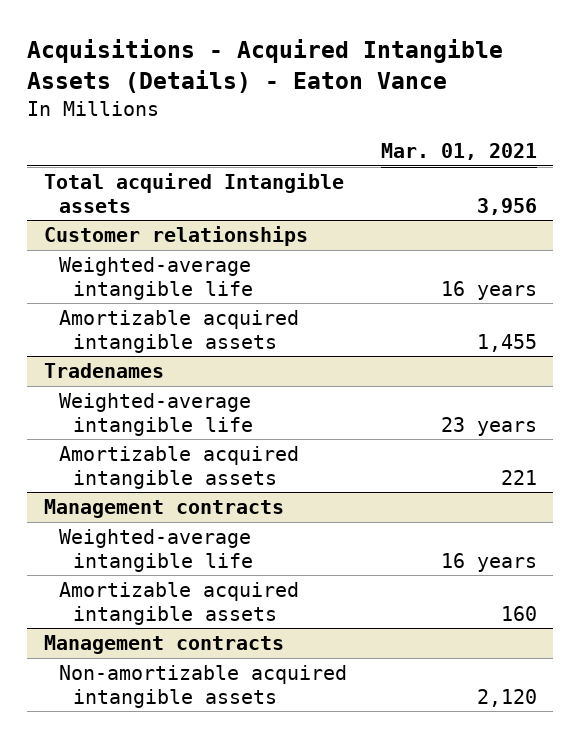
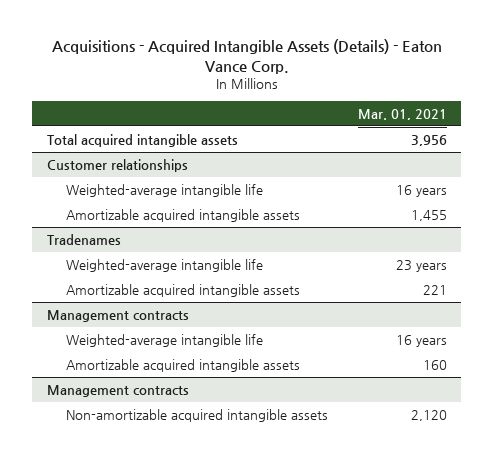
- Acquisitions - Acquired Intangible Assets (Details) - Eaton Vance
+ Acquisitions - Acquired Intangible Assets (Details) - Eaton Vance Corp.
- Total acquired Intangible assets | 3,956
+ Total acquired intangible assets | 3,956

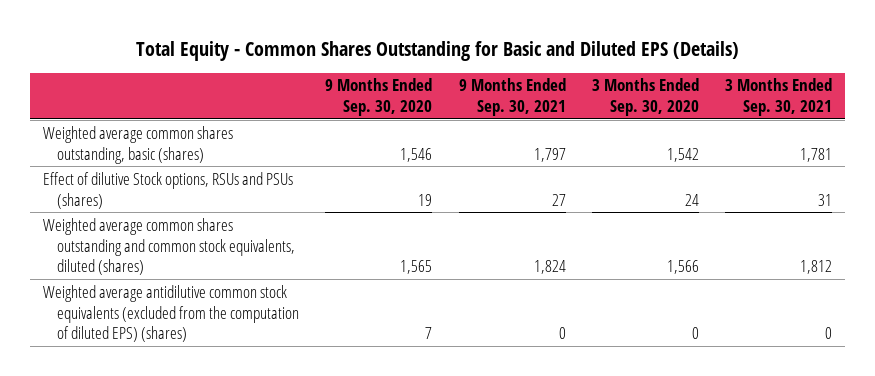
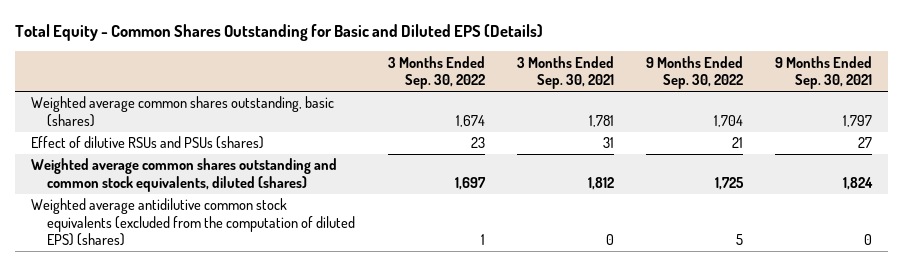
- | 9 Months Ended Sep. 30, 2020 | 9 Months Ended Sep. 30, 2021 | 3 Months Ended Sep. 30, 2020 | 3 Months Ended Sep. 30, 2021
+ | 3 Months Ended Sep. 30, 2022 | 3 Months Ended Sep. 30, 2021 | 9 Months Ended Sep. 30, 2022 | 9 Months Ended Sep. 30, 2021
- Effect of dilutive Stock options, RSUs and PSUs (shares) | 19 | 27 | 24 | 31
+ Effect of dilutive RSUs and PSUs (shares) | 23 | 31 | 21 | 27

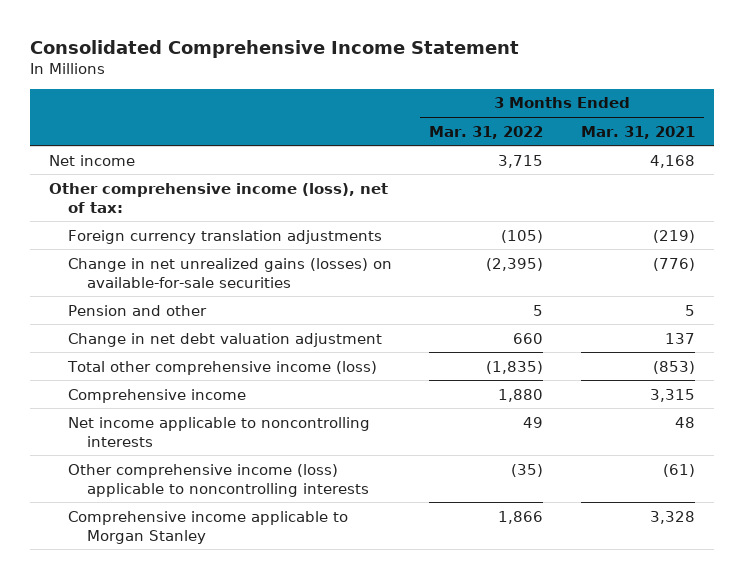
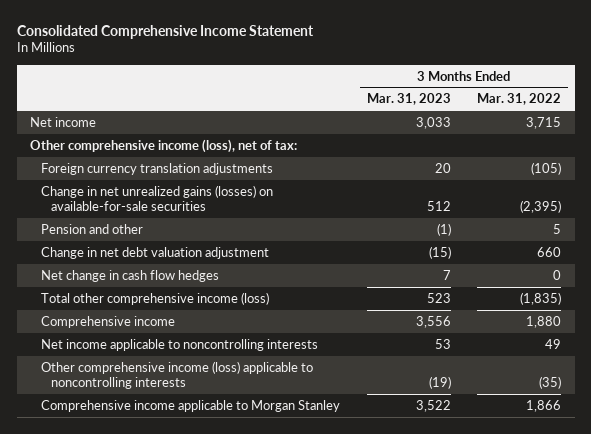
- | 3 Months Ended Mar. 31, 2022 | 3 Months Ended Mar. 31, 2021
+ | 3 Months Ended Mar. 31, 2023 | 3 Months Ended Mar. 31, 2022
+ Net change in cash flow hedges | 7 | 0

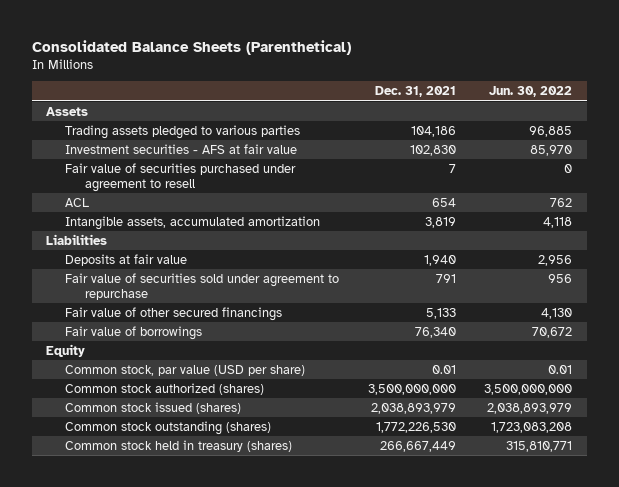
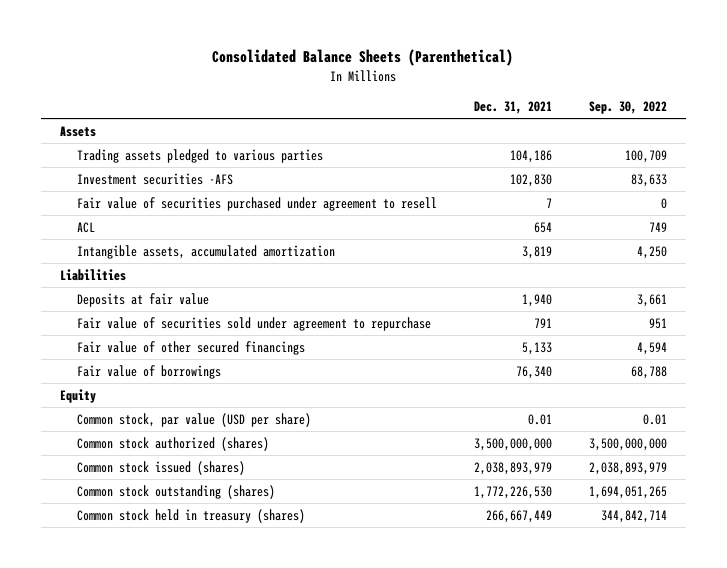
- | Dec. 31, 2021 | Jun. 30, 2022
+ | Dec. 31, 2021 | Sep. 30, 2022
- Investment securities - AFS at fair value | 102,830 | 85,970
+ Investment securities -AFS | 102,830 | 83,633

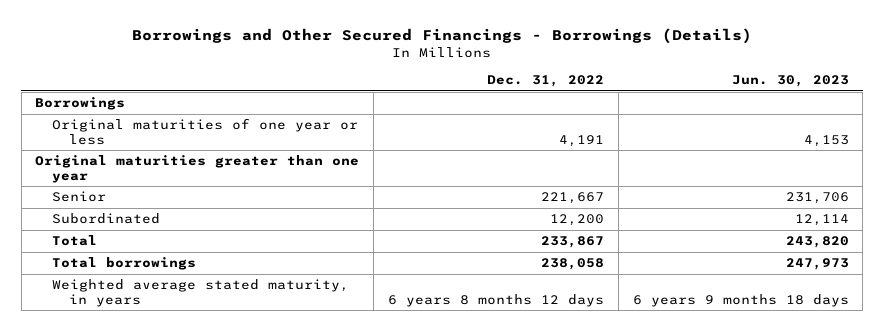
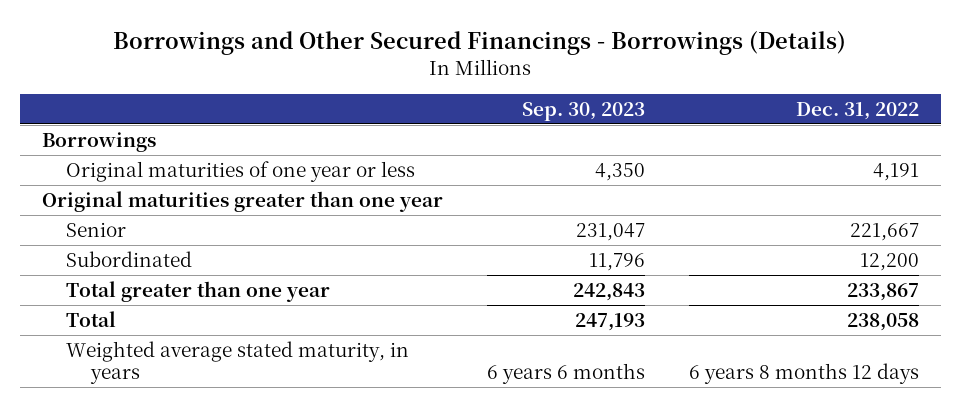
- | Dec. 31, 2022 | Jun. 30, 2023
+ | Sep. 30, 2023 | Dec. 31, 2022
- Total | 233,867 | 243,820
- Total borrowings | 238,058 | 247,973
+ Total greater than one year | 242,843 | 233,867
+ Total | 247,193 | 238,058

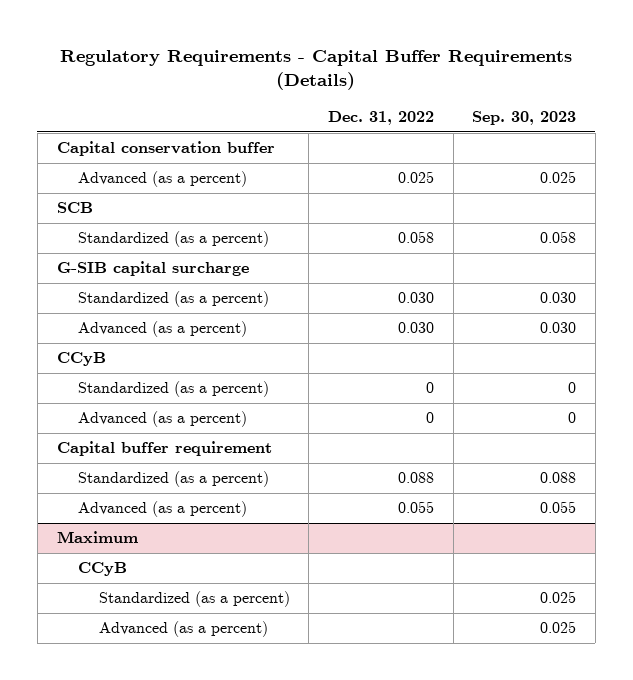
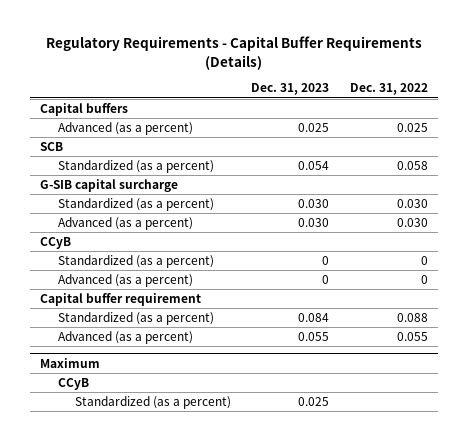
- | Dec. 31, 2022 | Sep. 30, 2023
+ | Dec. 31, 2023 | Dec. 31, 2022
- Capital conservation buffer
+ Capital buffers
@ Maximum
- Advanced (as a percent) | | 0.025

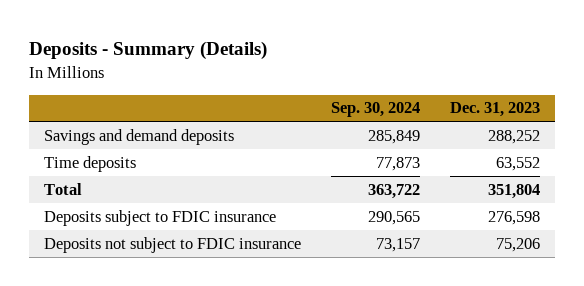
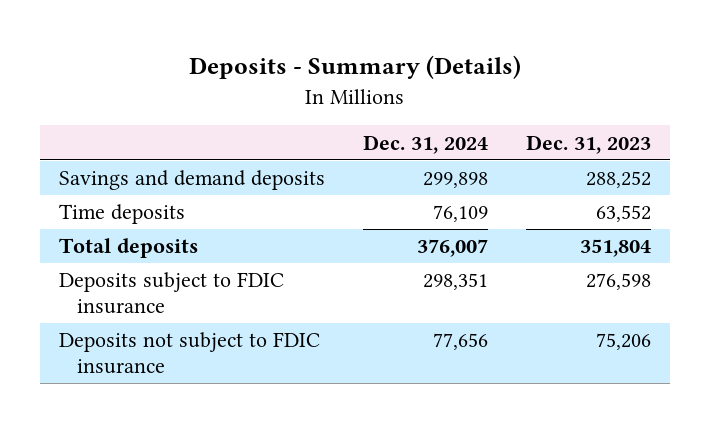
- | Sep. 30, 2024 | Dec. 31, 2023
+ | Dec. 31, 2024 | Dec. 31, 2023
- Total | 363,722 | 351,804
+ Total deposits | 376,007 | 351,804

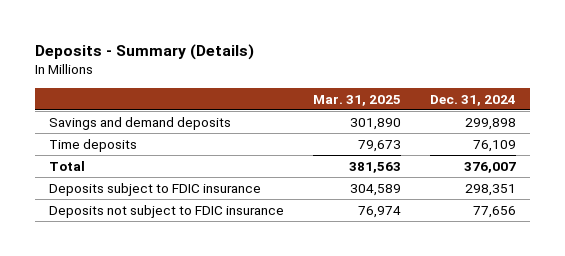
- | Dec. 31, 2024 | Dec. 31, 2023
+ | Mar. 31, 2025 | Dec. 31, 2024
- Total deposits | 376,007 | 351,804
+ Total | 381,563 | 376,007

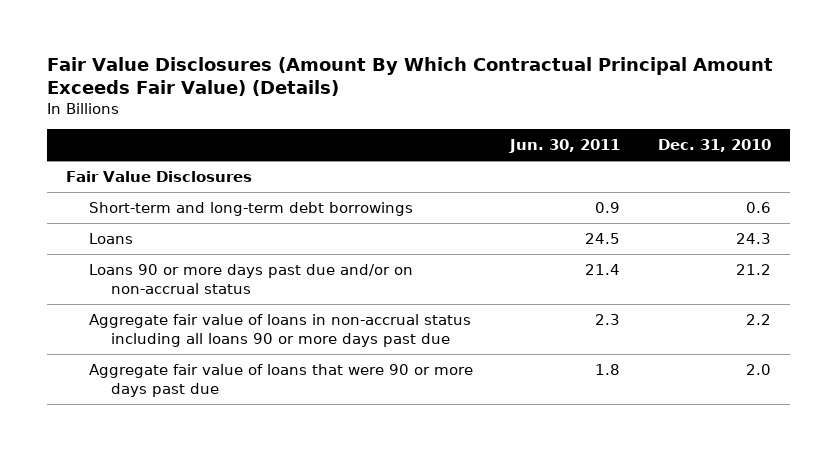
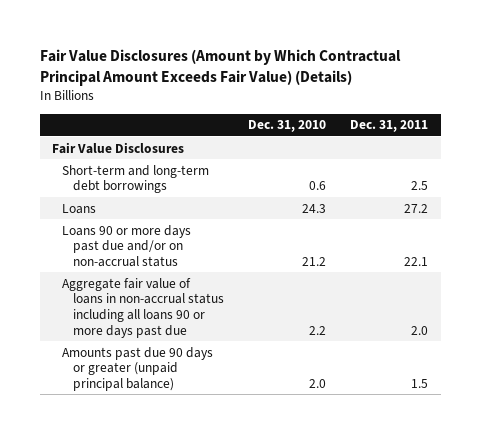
- Fair Value Disclosures (Amount By Which Contractual Principal Amount Exceeds Fair Value) (Details)
+ Fair Value Disclosures (Amount by Which Contractual Principal Amount Exceeds Fair Value) (Details)
- | Jun. 30, 2011 | Dec. 31, 2010
+ | Dec. 31, 2010 | Dec. 31, 2011
- Aggregate fair value of loans that were 90 or more days past due | 1.8 | 2.0
+ Amounts past due 90 days or greater (unpaid principal balance) | 2.0 | 1.5

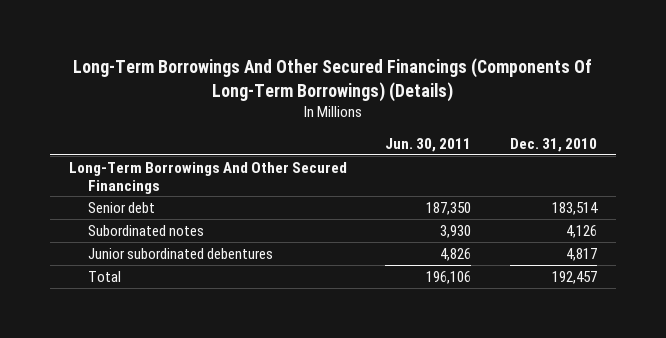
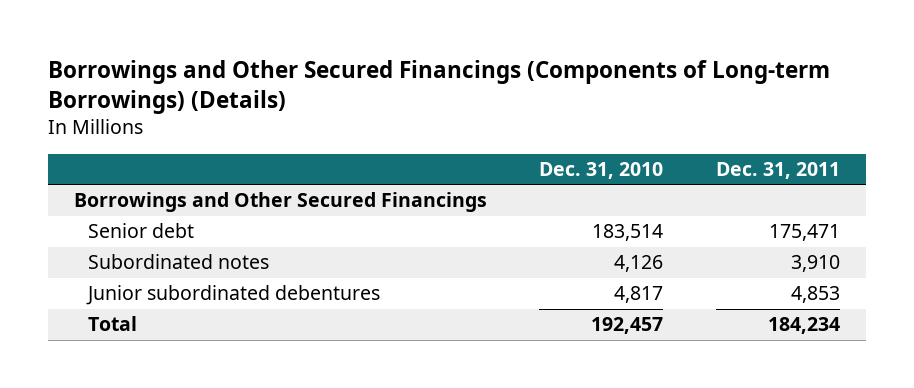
- Long-Term Borrowings And Other Secured Financings (Components Of Long-Term Borrowings) (Details)
+ Borrowings and Other Secured Financings (Components of Long-term Borrowings) (Details)
- | Jun. 30, 2011 | Dec. 31, 2010
+ | Dec. 31, 2010 | Dec. 31, 2011
- Long-Term Borrowings And Other Secured Financings
+ Borrowings and Other Secured Financings

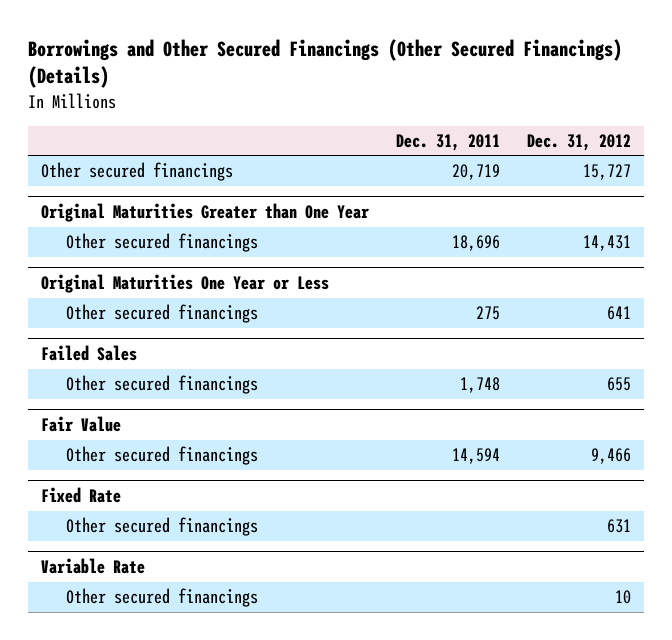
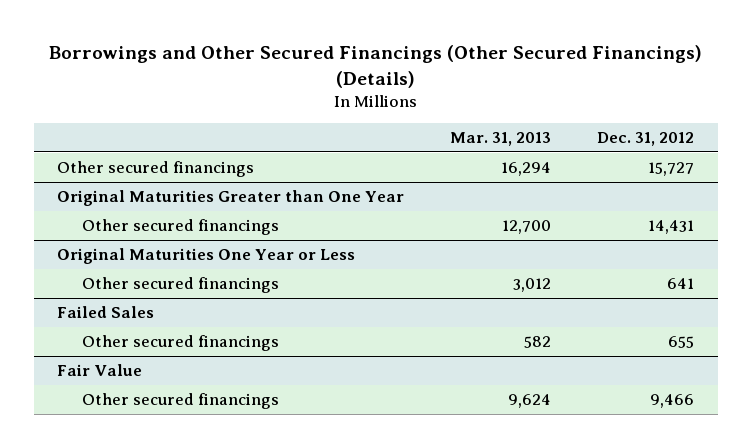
- | Dec. 31, 2011 | Dec. 31, 2012
+ | Mar. 31, 2013 | Dec. 31, 2012
- Fixed Rate
- Other secured financings | | 631
- Variable Rate
- Other secured financings | | 10

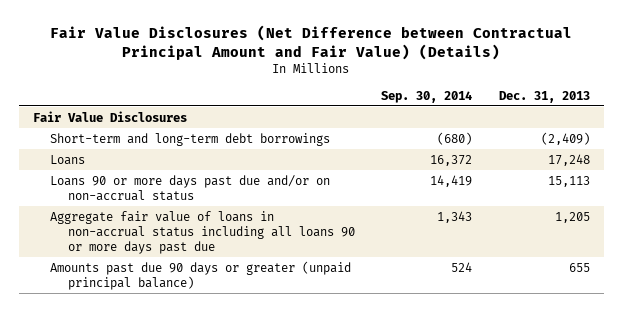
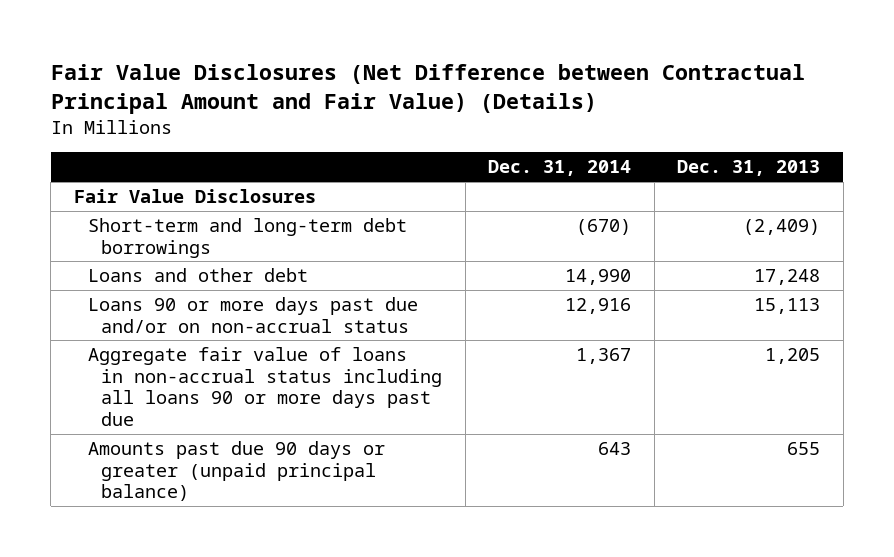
- | Sep. 30, 2014 | Dec. 31, 2013
+ | Dec. 31, 2014 | Dec. 31, 2013
- Loans | 16,372 | 17,248
+ Loans and other debt | 14,990 | 17,248

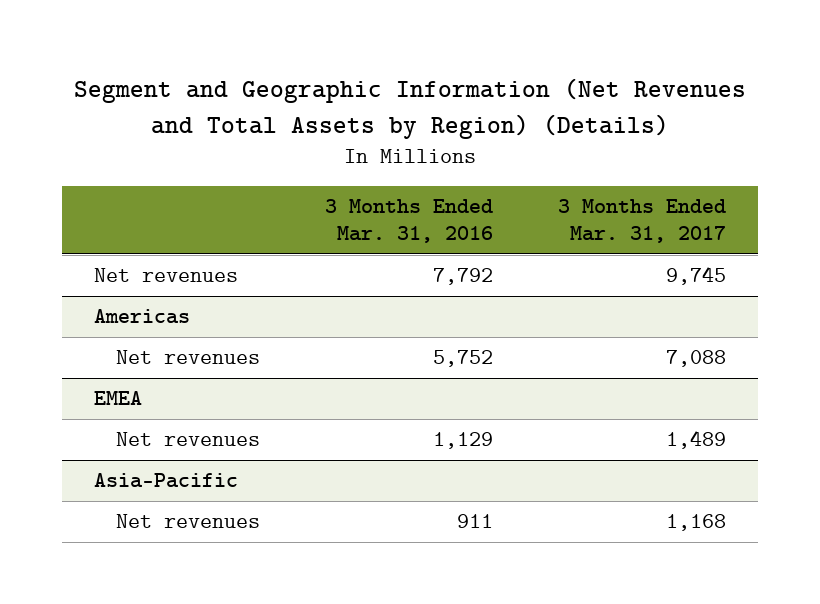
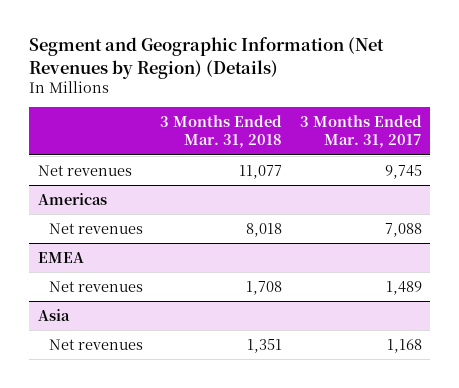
- Segment and Geographic Information (Net Revenues and Total Assets by Region) (Details)
+ Segment and Geographic Information (Net Revenues by Region) (Details)
- | 3 Months Ended Mar. 31, 2016 | 3 Months Ended Mar. 31, 2017
+ | 3 Months Ended Mar. 31, 2018 | 3 Months Ended Mar. 31, 2017
- Asia-Pacific
+ Asia

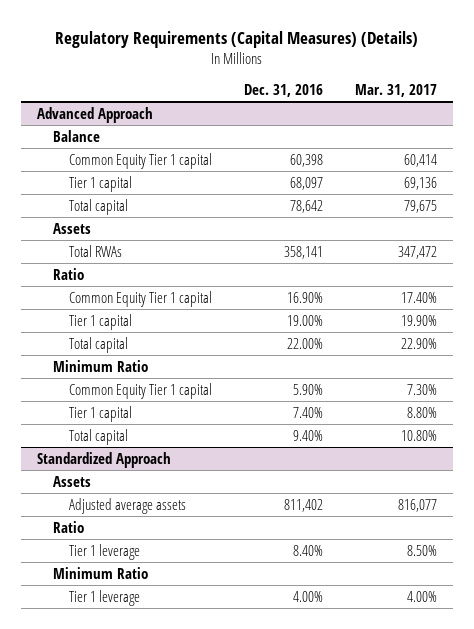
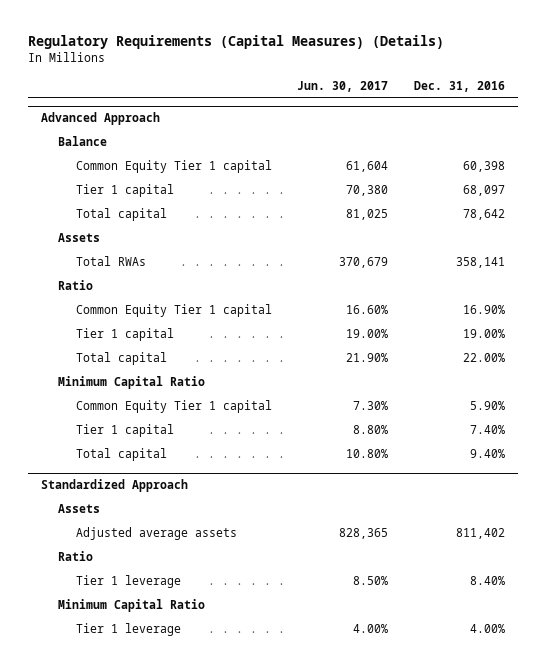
- | Dec. 31, 2016 | Mar. 31, 2017
+ | Jun. 30, 2017 | Dec. 31, 2016
@ Advanced Approach
- Minimum Ratio
+ Minimum Capital Ratio
@ Standardized Approach
- Minimum Ratio
+ Minimum Capital Ratio

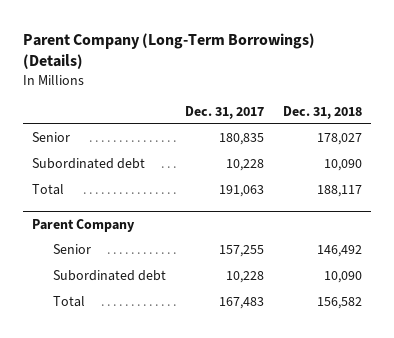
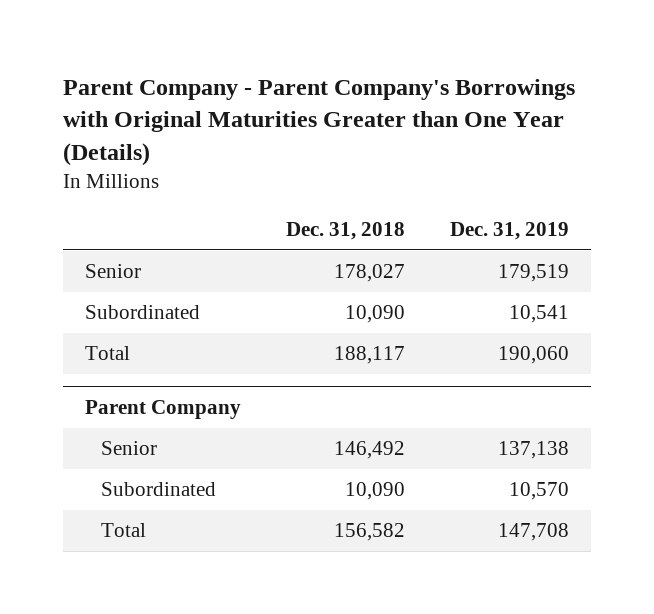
- Parent Company (Long-Term Borrowings) (Details)
+ Parent Company - Parent Company's Borrowings with Original Maturities Greater than One Year (Details)
- | Dec. 31, 2017 | Dec. 31, 2018
+ | Dec. 31, 2018 | Dec. 31, 2019
- Subordinated debt | 10,228 | 10,090
+ Subordinated | 10,090 | 10,541
@ Parent Company
- Subordinated debt | 10,228 | 10,090
+ Subordinated | 10,090 | 10,570

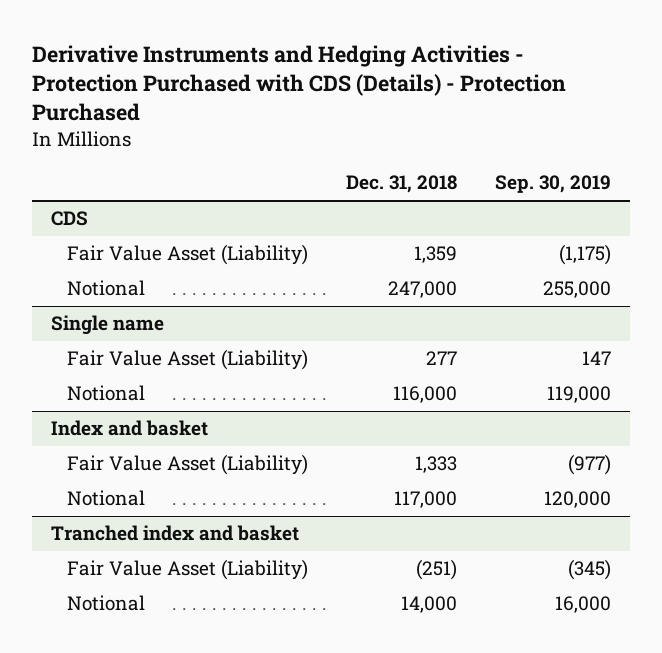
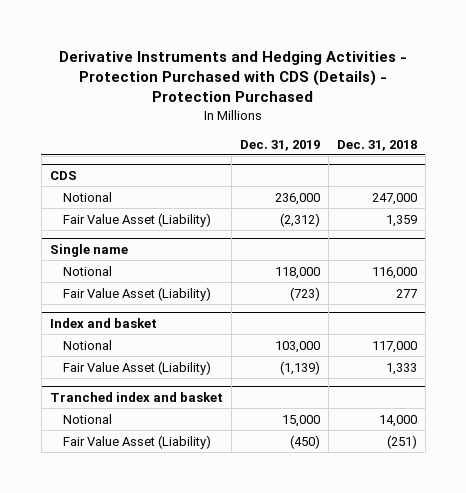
- | Dec. 31, 2018 | Sep. 30, 2019
+ | Dec. 31, 2019 | Dec. 31, 2018
@ CDS
moved down: Fair Value Asset (Liability) | (2,312) | 1,359
@ Single name
moved down: Fair Value Asset (Liability) | (723) | 277
@ Index and basket
moved down: Fair Value Asset (Liability) | (1,139) | 1,333
@ Tranched index and basket
moved down: Fair Value Asset (Liability) | (450) | (251)

